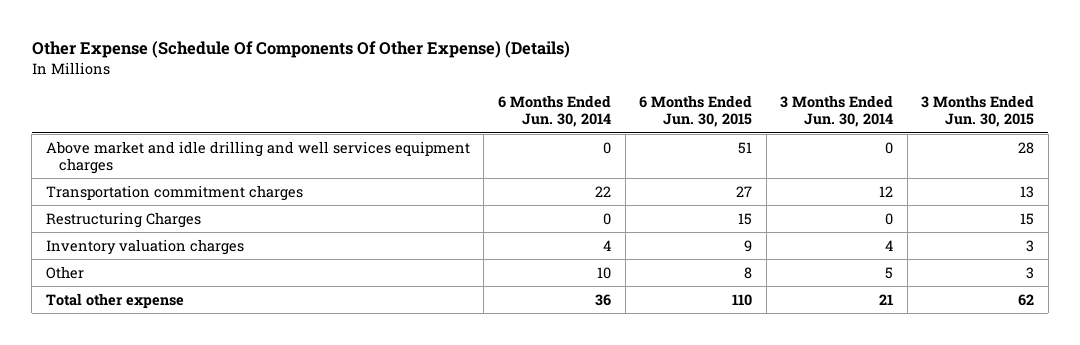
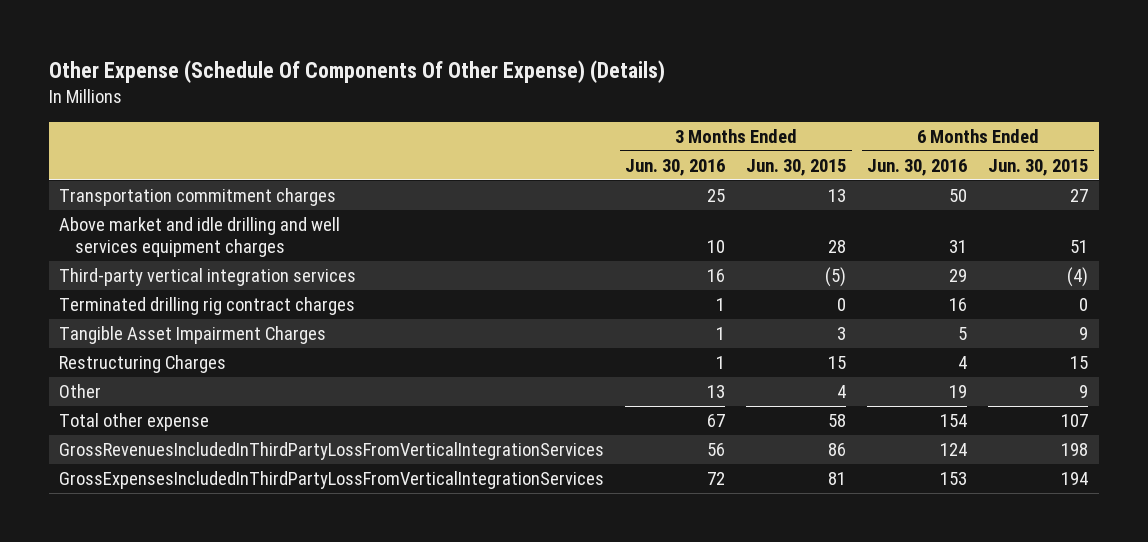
- | 6 Months Ended Jun. 30, 2014 | 6 Months Ended Jun. 30, 2015 | 3 Months Ended Jun. 30, 2014 | 3 Months Ended Jun. 30, 2015
+ | 3 Months Ended Jun. 30, 2016 | 3 Months Ended Jun. 30, 2015 | 6 Months Ended Jun. 30, 2016 | 6 Months Ended Jun. 30, 2015
moved down: Above market and idle drilling and well services equipment charges | 10 | 28 | 31 | 51
+ Third-party vertical integration services | 16 | (5) | 29 | (4)
+ Terminated drilling rig contract charges | 1 | 0 | 16 | 0
+ Tangible Asset Impairment Charges | 1 | 3 | 5 | 9
- Inventory valuation charges | 4 | 9 | 4 | 3
- Other | 10 | 8 | 5 | 3
- Total other expense | 36 | 110 | 21 | 62
+ Other | 13 | 4 | 19 | 9
+ Total other expense | 67 | 58 | 154 | 107
+ GrossRevenuesIncludedInThirdPartyLossFromVerticalIntegrationServices | 56 | 86 | 124 | 198
+ GrossExpensesIncludedInThirdPartyLossFromVerticalIntegrationServices | 72 | 81 | 153 | 194

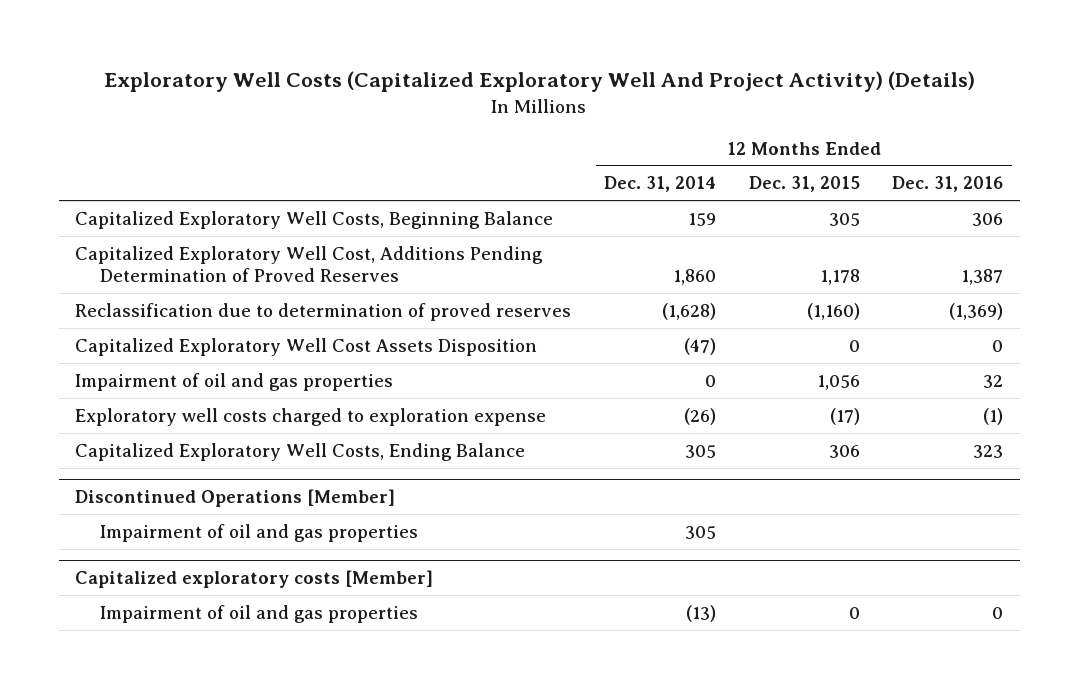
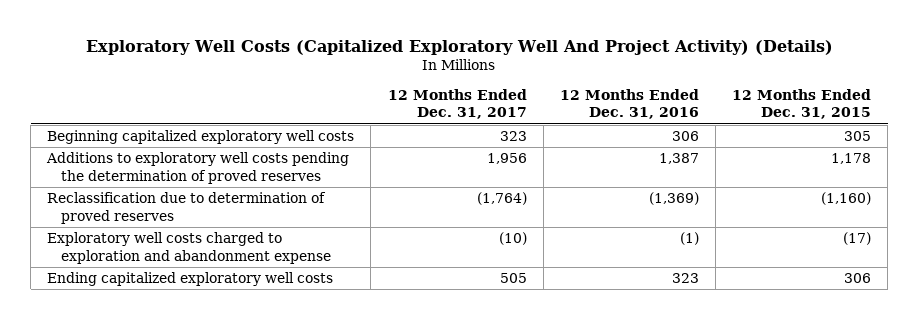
- | 12 Months Ended Dec. 31, 2014 | 12 Months Ended Dec. 31, 2015 | 12 Months Ended Dec. 31, 2016
+ | 12 Months Ended Dec. 31, 2017 | 12 Months Ended Dec. 31, 2016 | 12 Months Ended Dec. 31, 2015
- Capitalized Exploratory Well Costs, Beginning Balance | 159 | 305 | 306
- Capitalized Exploratory Well Cost, Additions Pending Determination of Proved Reserves | 1,860 | 1,178 | 1,387
+ Beginning capitalized exploratory well costs | 323 | 306 | 305
+ Additions to exploratory well costs pending the determination of proved reserves | 1,956 | 1,387 | 1,178
- Capitalized Exploratory Well Cost Assets Disposition | (47) | 0 | 0
- Impairment of oil and gas properties | 0 | 1,056 | 32
- Exploratory well costs charged to exploration expense | (26) | (17) | (1)
- Capitalized Exploratory Well Costs, Ending Balance | 305 | 306 | 323
- Discontinued Operations [Member]
- Impairment of oil and gas properties | 305 | |
- Capitalized exploratory costs [Member]
- Impairment of oil and gas properties | (13) | 0 | 0
+ Exploratory well costs charged to exploration and abandonment expense | (10) | (1) | (17)
+ Ending capitalized exploratory well costs | 505 | 323 | 306

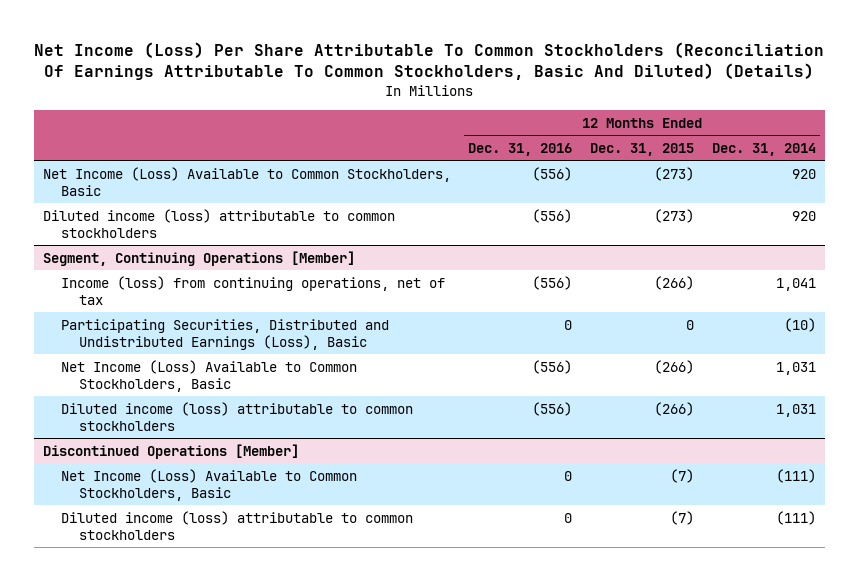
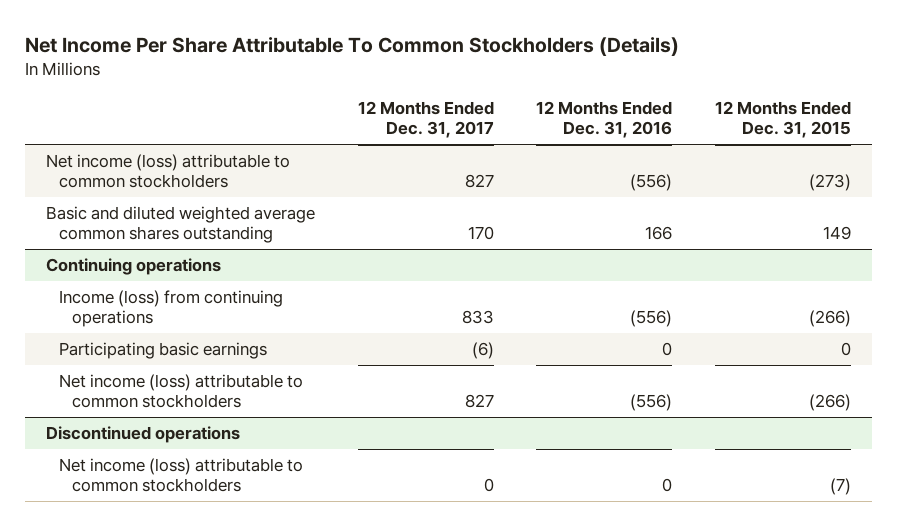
- Net Income (Loss) Per Share Attributable To Common Stockholders (Reconciliation Of Earnings Attributable To Common Stockholders, Basic And Diluted) (Details)
+ Net Income Per Share Attributable To Common Stockholders (Details)
- | 12 Months Ended Dec. 31, 2016 | 12 Months Ended Dec. 31, 2015 | 12 Months Ended Dec. 31, 2014
+ | 12 Months Ended Dec. 31, 2017 | 12 Months Ended Dec. 31, 2016 | 12 Months Ended Dec. 31, 2015
- Net Income (Loss) Available to Common Stockholders, Basic | (556) | (273) | 920
- Diluted income (loss) attributable to common stockholders | (556) | (273) | 920
- Segment, Continuing Operations [Member]
- Income (loss) from continuing operations, net of tax | (556) | (266) | 1,041
- Participating Securities, Distributed and Undistributed Earnings (Loss), Basic | 0 | 0 | (10)
- Net Income (Loss) Available to Common Stockholders, Basic | (556) | (266) | 1,031
- Diluted income (loss) attributable to common stockholders | (556) | (266) | 1,031
- Discontinued Operations [Member]
- Net Income (Loss) Available to Common Stockholders, Basic | 0 | (7) | (111)
- Diluted income (loss) attributable to common stockholders | 0 | (7) | (111)
+ Net income (loss) attributable to common stockholders | 827 | (556) | (273)
+ Basic and diluted weighted average common shares outstanding | 170 | 166 | 149
+ Continuing operations
+ Income (loss) from continuing operations | 833 | (556) | (266)
+ Participating basic earnings | (6) | 0 | 0
+ Net income (loss) attributable to common stockholders | 827 | (556) | (266)
+ Discontinued operations
+ Net income (loss) attributable to common stockholders | 0 | 0 | (7)

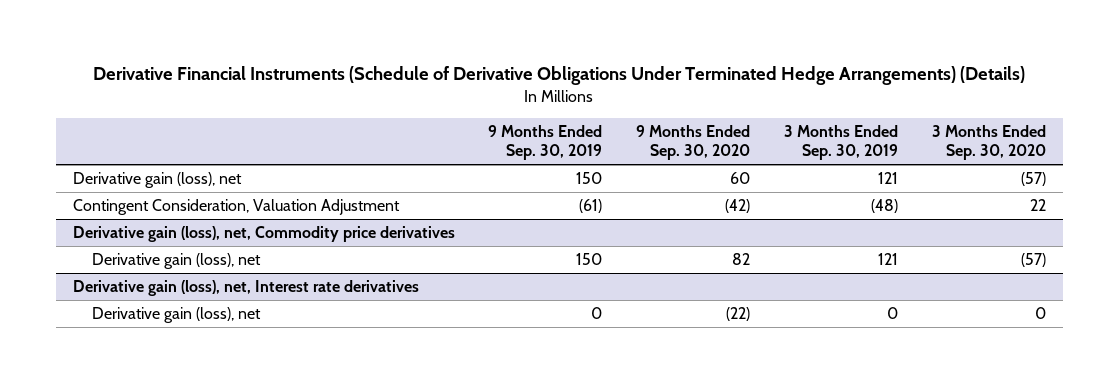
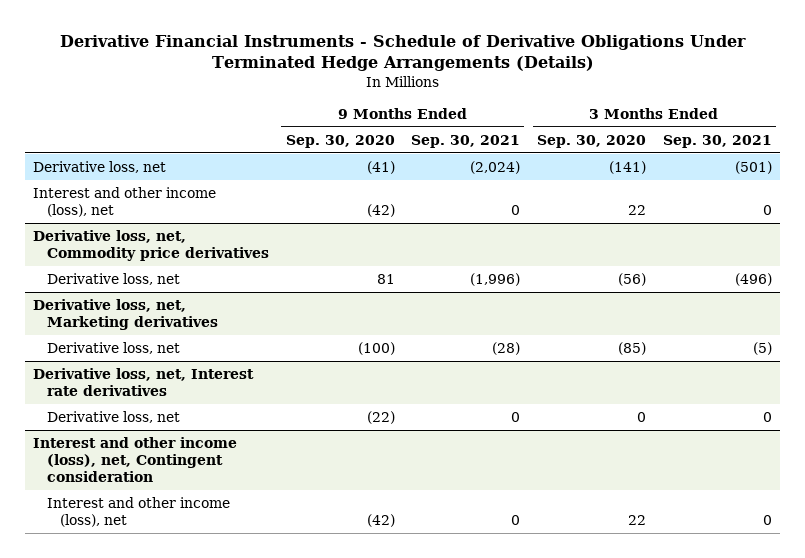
- Derivative Financial Instruments (Schedule of Derivative Obligations Under Terminated Hedge Arrangements) (Details)
+ Derivative Financial Instruments - Schedule of Derivative Obligations Under Terminated Hedge Arrangements (Details)
- | 9 Months Ended Sep. 30, 2019 | 9 Months Ended Sep. 30, 2020 | 3 Months Ended Sep. 30, 2019 | 3 Months Ended Sep. 30, 2020
+ | 9 Months Ended Sep. 30, 2020 | 9 Months Ended Sep. 30, 2021 | 3 Months Ended Sep. 30, 2020 | 3 Months Ended Sep. 30, 2021
- Derivative gain (loss), net | 150 | 60 | 121 | (57)
- Contingent Consideration, Valuation Adjustment | (61) | (42) | (48) | 22
- Derivative gain (loss), net, Commodity price derivatives
- Derivative gain (loss), net | 150 | 82 | 121 | (57)
- Derivative gain (loss), net, Interest rate derivatives
- Derivative gain (loss), net | 0 | (22) | 0 | 0
+ Derivative loss, net | (41) | (2,024) | (141) | (501)
+ Interest and other income (loss), net | (42) | 0 | 22 | 0
+ Derivative loss, net, Commodity price derivatives
+ Derivative loss, net | 81 | (1,996) | (56) | (496)
+ Derivative loss, net, Marketing derivatives
+ Derivative loss, net | (100) | (28) | (85) | (5)
+ Derivative loss, net, Interest rate derivatives
+ Derivative loss, net | (22) | 0 | 0 | 0
+ Interest and other income (loss), net, Contingent consideration
+ Interest and other income (loss), net | (42) | 0 | 22 | 0

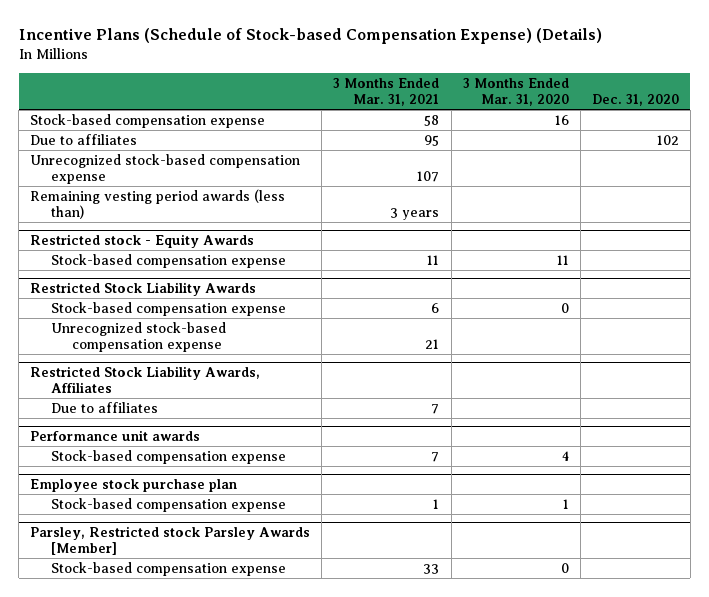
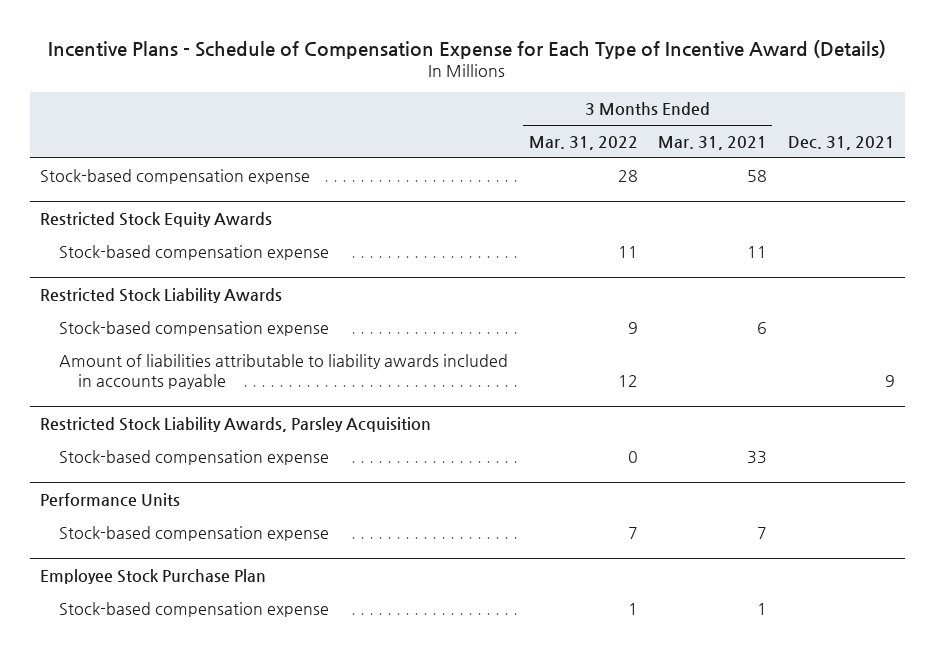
- Incentive Plans (Schedule of Stock-based Compensation Expense) (Details)
+ Incentive Plans - Schedule of Compensation Expense for Each Type of Incentive Award (Details)
- | 3 Months Ended Mar. 31, 2021 | 3 Months Ended Mar. 31, 2020 | Dec. 31, 2020
+ | 3 Months Ended Mar. 31, 2022 | 3 Months Ended Mar. 31, 2021 | Dec. 31, 2021
- Due to affiliates | 95 | | 102
- Unrecognized stock-based compensation expense | 107 | |
- Remaining vesting period awards (less than) | 3 years | |
- Restricted stock - Equity Awards
+ Restricted Stock Equity Awards
@ Restricted Stock Liability Awards
- Unrecognized stock-based compensation expense | 21 | |
- Restricted Stock Liability Awards, Affiliates
- Due to affiliates | 7 | |
- Performance unit awards
@ Restricted Stock Liability Awards
+ Amount of liabilities attributable to liability awards included in accounts payable | 12 | | 9
+ Restricted Stock Liability Awards, Parsley Acquisition
+ Stock-based compensation expense | 0 | 33 |
+ Performance Units
- Employee stock purchase plan
+ Employee Stock Purchase Plan
- Parsley, Restricted stock Parsley Awards [Member]
- Stock-based compensation expense | 33 | 0 |

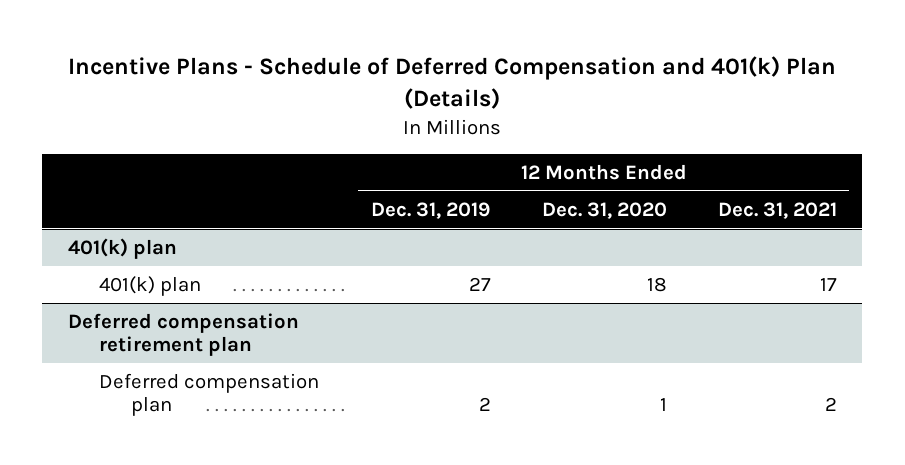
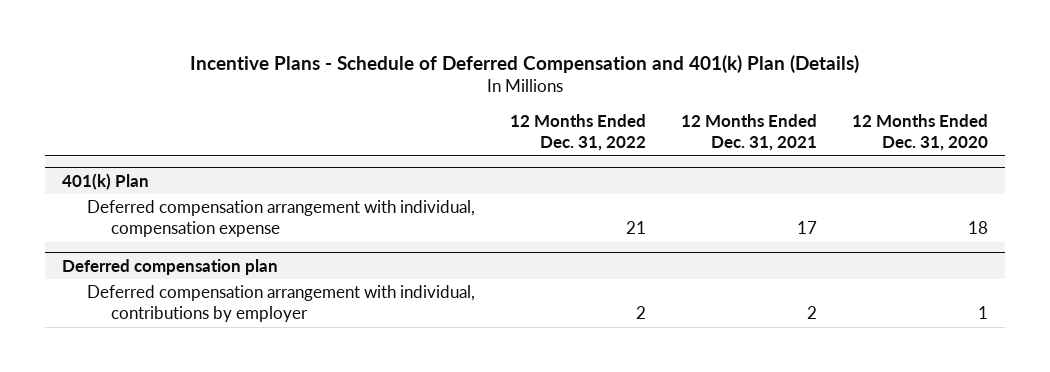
- | 12 Months Ended Dec. 31, 2019 | 12 Months Ended Dec. 31, 2020 | 12 Months Ended Dec. 31, 2021
+ | 12 Months Ended Dec. 31, 2022 | 12 Months Ended Dec. 31, 2021 | 12 Months Ended Dec. 31, 2020
- 401(k) plan
- 401(k) plan | 27 | 18 | 17
- Deferred compensation retirement plan
- Deferred compensation plan | 2 | 1 | 2
+ 401(k) Plan
+ Deferred compensation arrangement with individual, compensation expense | 21 | 17 | 18
+ Deferred compensation plan
+ Deferred compensation arrangement with individual, contributions by employer | 2 | 2 | 1

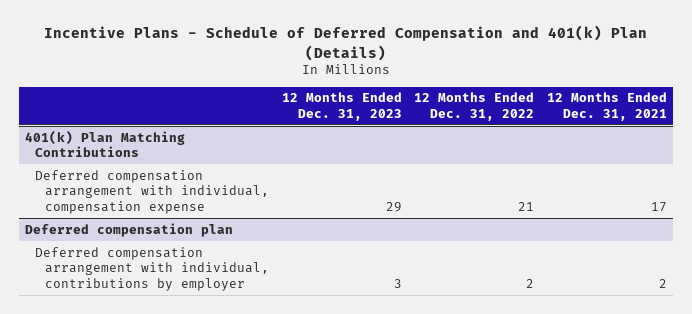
- | 12 Months Ended Dec. 31, 2022 | 12 Months Ended Dec. 31, 2021 | 12 Months Ended Dec. 31, 2020
+ | 12 Months Ended Dec. 31, 2023 | 12 Months Ended Dec. 31, 2022 | 12 Months Ended Dec. 31, 2021
- 401(k) Plan
+ 401(k) Plan Matching Contributions

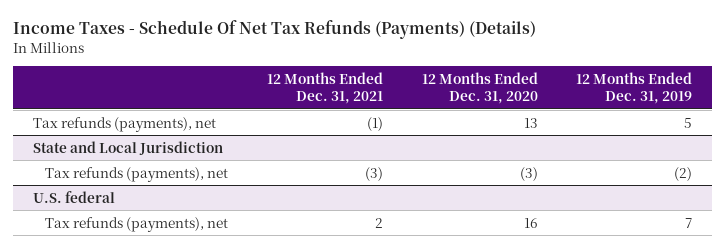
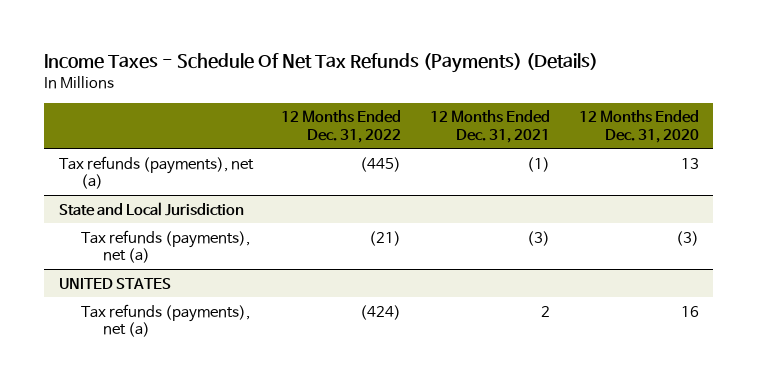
- | 12 Months Ended Dec. 31, 2021 | 12 Months Ended Dec. 31, 2020 | 12 Months Ended Dec. 31, 2019
+ | 12 Months Ended Dec. 31, 2022 | 12 Months Ended Dec. 31, 2021 | 12 Months Ended Dec. 31, 2020
- Tax refunds (payments), net | (1) | 13 | 5
+ Tax refunds (payments), net (a) | (445) | (1) | 13
@ State and Local Jurisdiction
- Tax refunds (payments), net | (3) | (3) | (2)
- U.S. federal
- Tax refunds (payments), net | 2 | 16 | 7
@ State and Local Jurisdiction
+ Tax refunds (payments), net (a) | (21) | (3) | (3)
+ UNITED STATES
+ Tax refunds (payments), net (a) | (424) | 2 | 16

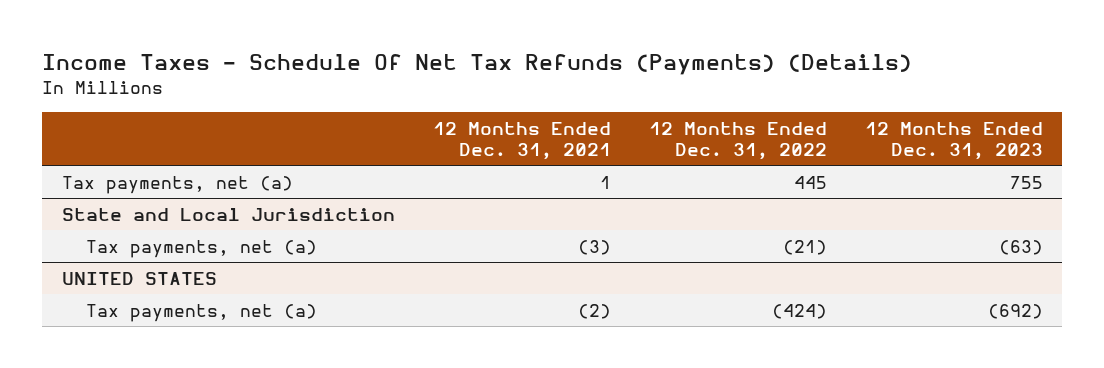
- | 12 Months Ended Dec. 31, 2022 | 12 Months Ended Dec. 31, 2021 | 12 Months Ended Dec. 31, 2020
+ | 12 Months Ended Dec. 31, 2021 | 12 Months Ended Dec. 31, 2022 | 12 Months Ended Dec. 31, 2023
- Tax refunds (payments), net (a) | (445) | (1) | 13
+ Tax payments, net (a) | 1 | 445 | 755
@ State and Local Jurisdiction
- Tax refunds (payments), net (a) | (21) | (3) | (3)
+ Tax payments, net (a) | (3) | (21) | (63)
@ UNITED STATES
- Tax refunds (payments), net (a) | (424) | 2 | 16
+ Tax payments, net (a) | (2) | (424) | (692)

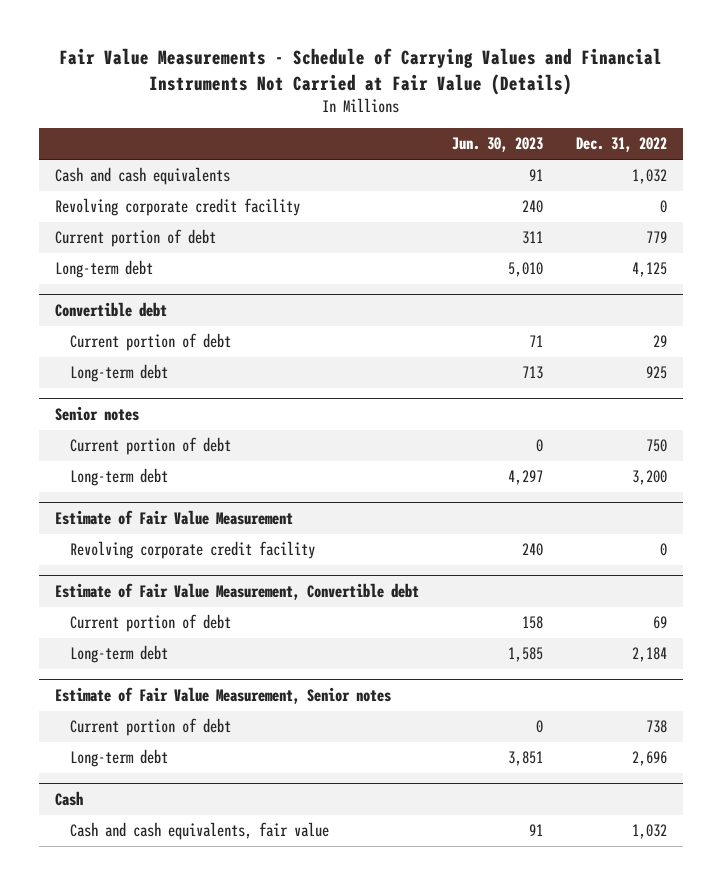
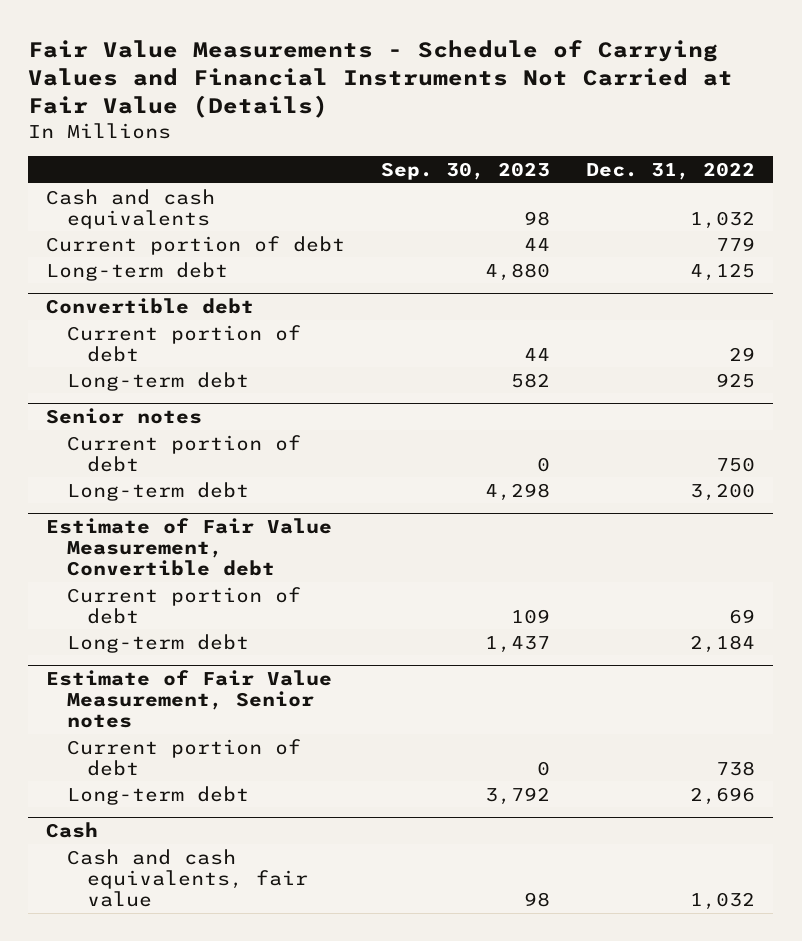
- | Jun. 30, 2023 | Dec. 31, 2022
+ | Sep. 30, 2023 | Dec. 31, 2022
- Revolving corporate credit facility | 240 | 0
- Estimate of Fair Value Measurement
- Revolving corporate credit facility | 240 | 0

